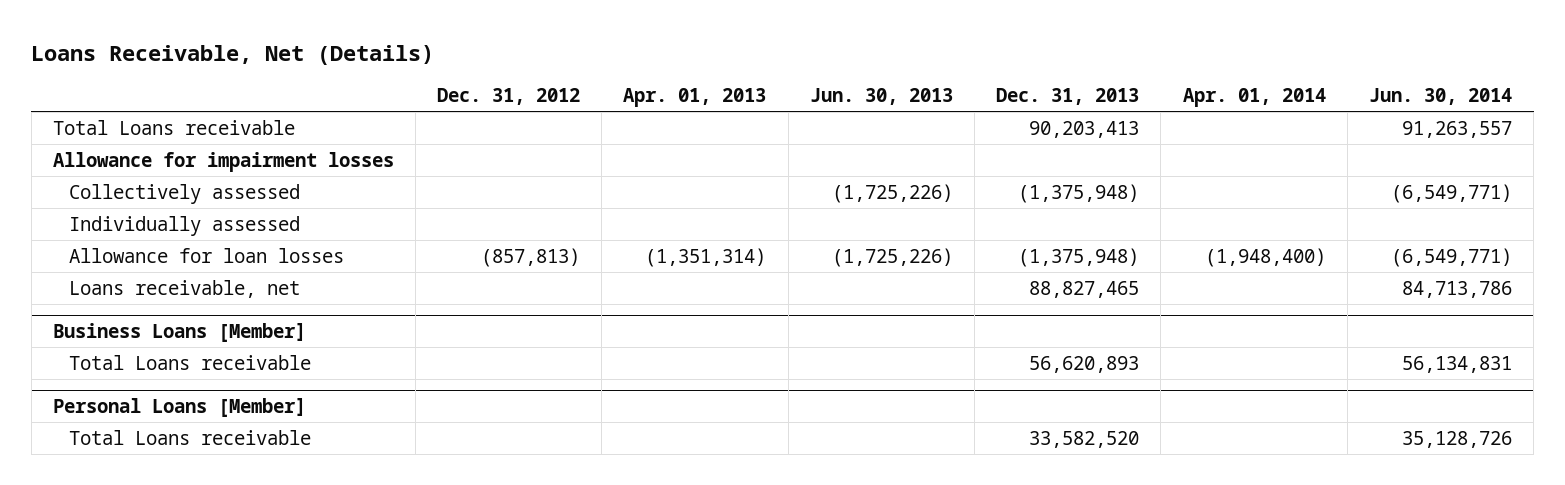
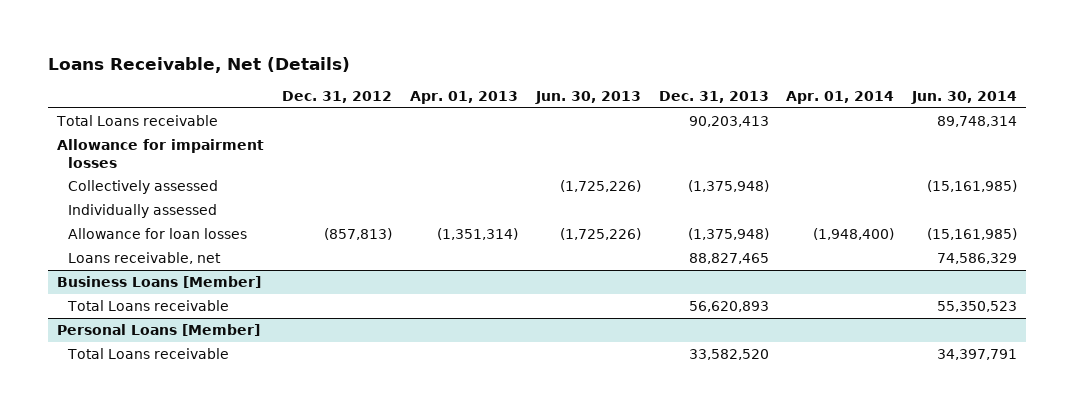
- Total Loans receivable | | | | 90,203,413 | | 91,263,557
+ Total Loans receivable | | | | 90,203,413 | | 89,748,314
- Collectively assessed | | | (1,725,226) | (1,375,948) | | (6,549,771)
+ Collectively assessed | | | (1,725,226) | (1,375,948) | | (15,161,985)
- Allowance for loan losses | (857,813) | (1,351,314) | (1,725,226) | (1,375,948) | (1,948,400) | (6,549,771)
- Loans receivable, net | | | | 88,827,465 | | 84,713,786
+ Allowance for loan losses | (857,813) | (1,351,314) | (1,725,226) | (1,375,948) | (1,948,400) | (15,161,985)
+ Loans receivable, net | | | | 88,827,465 | | 74,586,329
@ Business Loans [Member]
- Total Loans receivable | | | | 56,620,893 | | 56,134,831
+ Total Loans receivable | | | | 56,620,893 | | 55,350,523
@ Personal Loans [Member]
- Total Loans receivable | | | | 33,582,520 | | 35,128,726
+ Total Loans receivable | | | | 33,582,520 | | 34,397,791

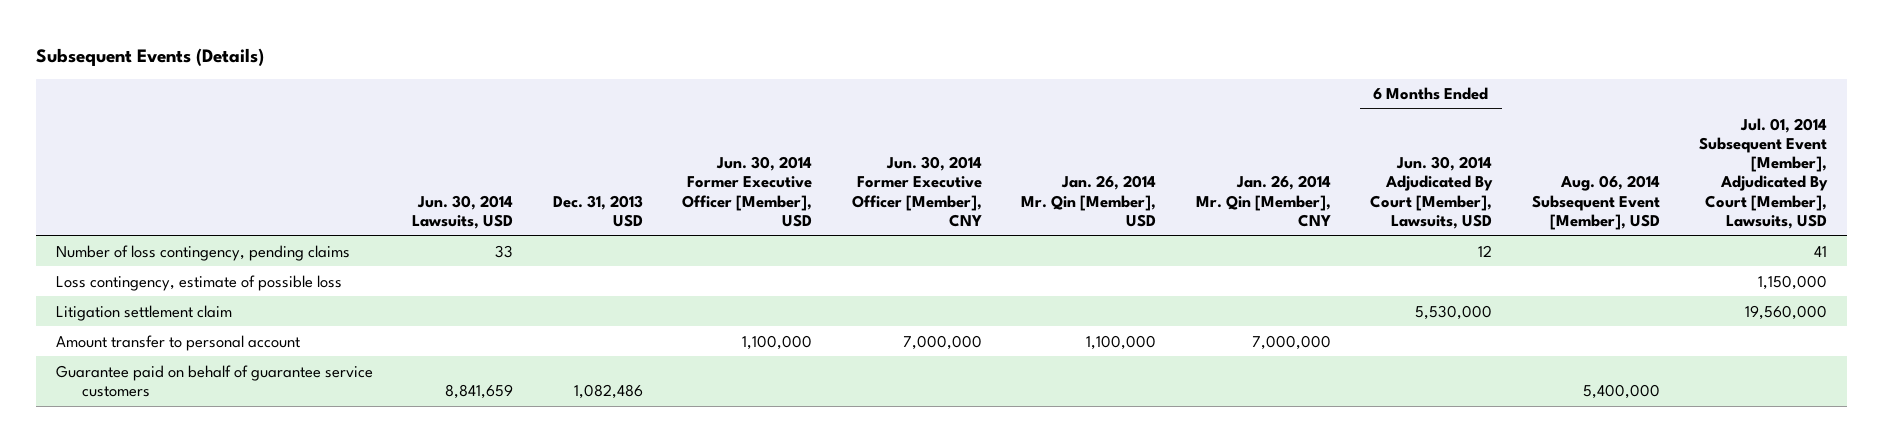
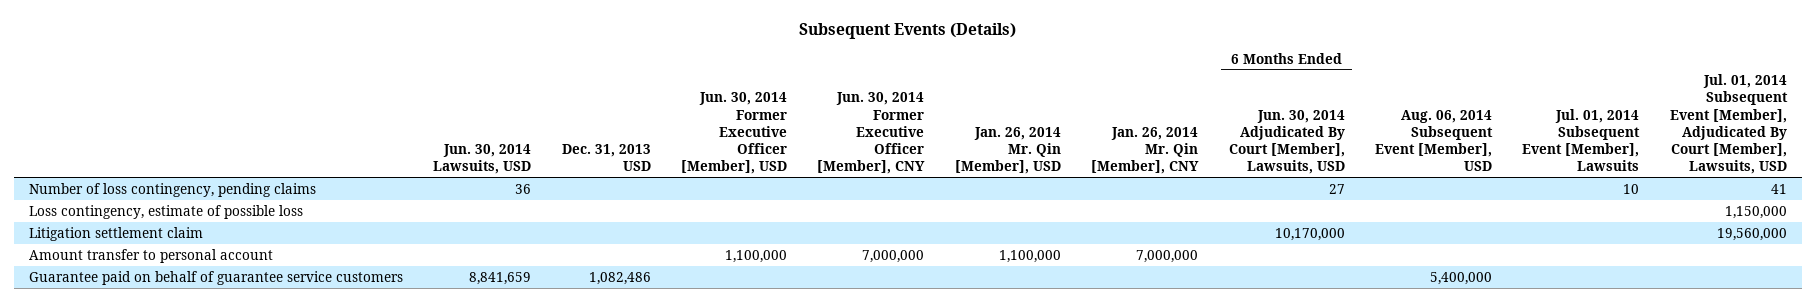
- | Jun. 30, 2014 Lawsuits, USD | Dec. 31, 2013 USD | Jun. 30, 2014 Former Executive Officer [Member], USD | Jun. 30, 2014 Former Executive Officer [Member], CNY | Jan. 26, 2014 Mr. Qin [Member], USD | Jan. 26, 2014 Mr. Qin [Member], CNY | 6 Months Ended Jun. 30, 2014 Adjudicated By Court [Member], Lawsuits, USD | Aug. 06, 2014 Subsequent Event [Member], USD | Jul. 01, 2014 Subsequent Event [Member], Adjudicated By Court [Member], Lawsuits, USD
+ | Jun. 30, 2014 Lawsuits, USD | Dec. 31, 2013 USD | Jun. 30, 2014 Former Executive Officer [Member], USD | Jun. 30, 2014 Former Executive Officer [Member], CNY | Jan. 26, 2014 Mr. Qin [Member], USD | Jan. 26, 2014 Mr. Qin [Member], CNY | 6 Months Ended Jun. 30, 2014 Adjudicated By Court [Member], Lawsuits, USD | Aug. 06, 2014 Subsequent Event [Member], USD | Jul. 01, 2014 Subsequent Event [Member], Lawsuits | Jul. 01, 2014 Subsequent Event [Member], Adjudicated By Court [Member], Lawsuits, USD
- Number of loss contingency, pending claims | 33 | | | | | | 12 | | 41
+ Number of loss contingency, pending claims | 36 | | | | | | 27 | | 10 | 41
- Litigation settlement claim | | | | | | | 5,530,000 | | 19,560,000
+ Litigation settlement claim | | | | | | | 10,170,000 | | | 19,560,000

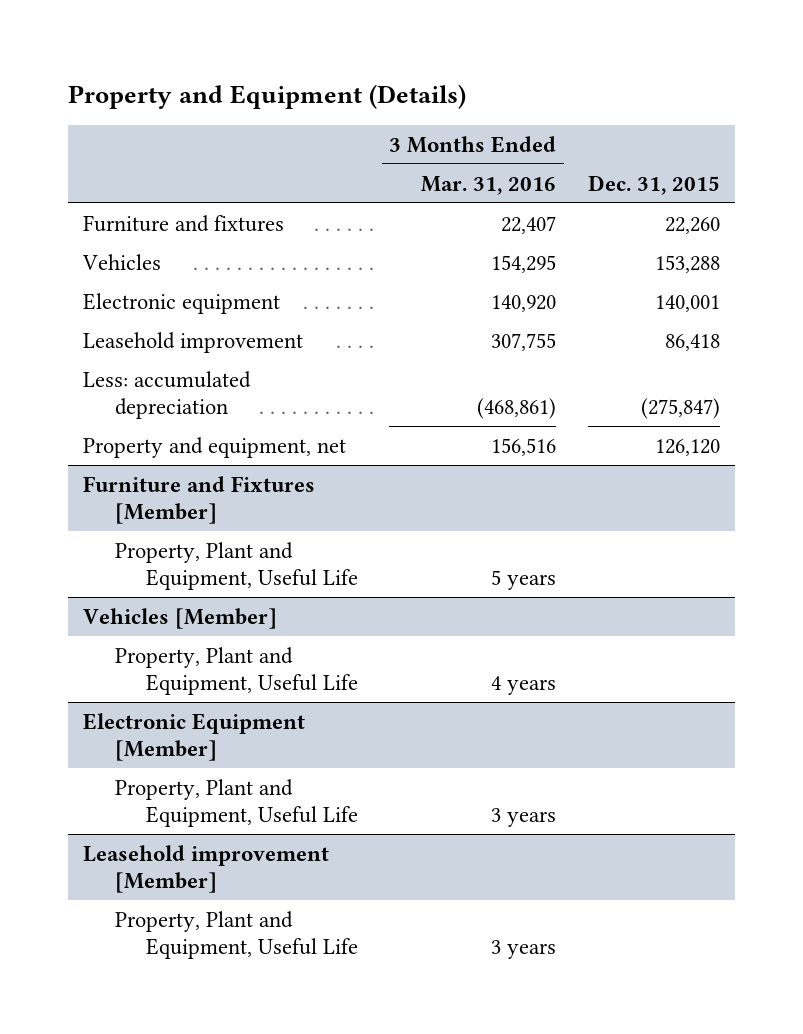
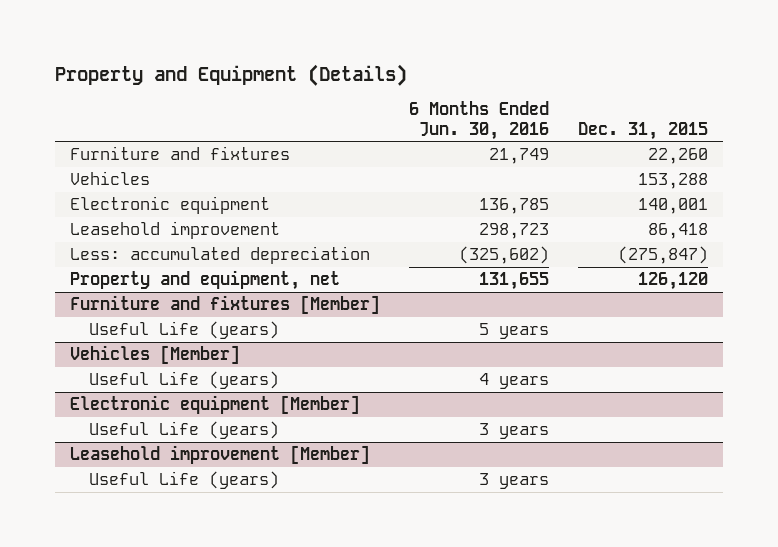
- | 3 Months Ended Mar. 31, 2016 | Dec. 31, 2015
+ | 6 Months Ended Jun. 30, 2016 | Dec. 31, 2015
- Furniture and Fixtures [Member]
- Property, Plant and Equipment, Useful Life | 5 years |
+ Furniture and fixtures [Member]
+ Useful Life (years) | 5 years |
@ Vehicles [Member]
- Property, Plant and Equipment, Useful Life | 4 years |
- Electronic Equipment [Member]
- Property, Plant and Equipment, Useful Life | 3 years |
@ Vehicles [Member]
+ Useful Life (years) | 4 years |
+ Electronic equipment [Member]
+ Useful Life (years) | 3 years |
@ Leasehold improvement [Member]
- Property, Plant and Equipment, Useful Life | 3 years |
+ Useful Life (years) | 3 years |

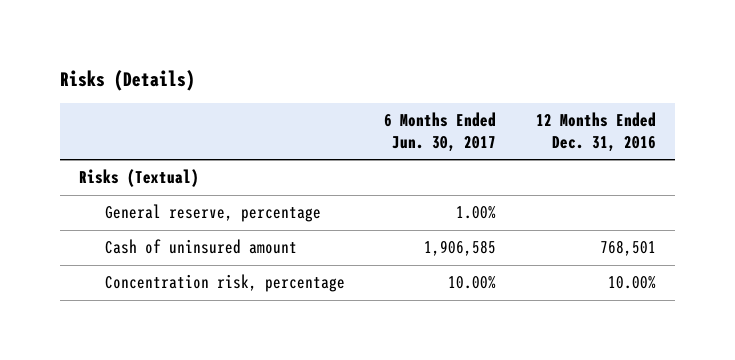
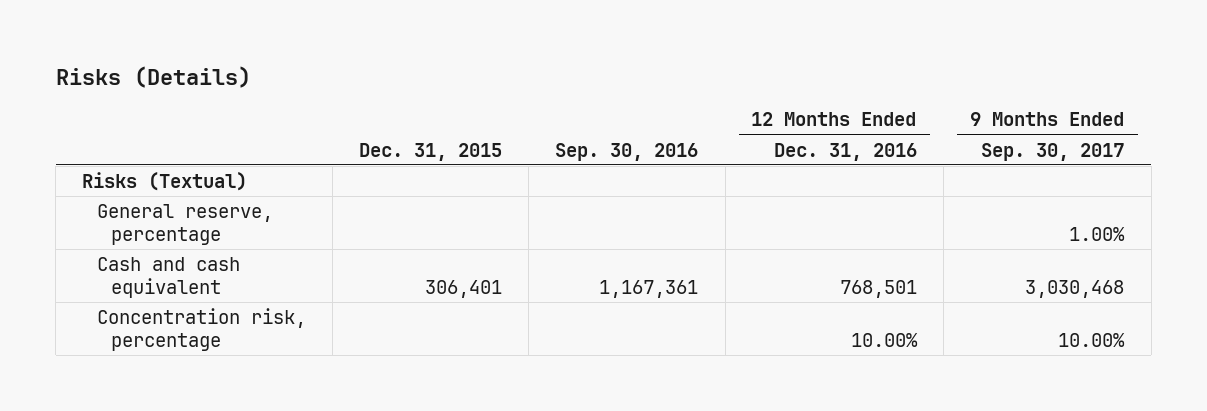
- | 6 Months Ended Jun. 30, 2017 | 12 Months Ended Dec. 31, 2016
+ | Dec. 31, 2015 | Sep. 30, 2016 | 12 Months Ended Dec. 31, 2016 | 9 Months Ended Sep. 30, 2017
- Cash of uninsured amount | 1,906,585 | 768,501
+ Cash and cash equivalent | 306,401 | 1,167,361 | 768,501 | 3,030,468

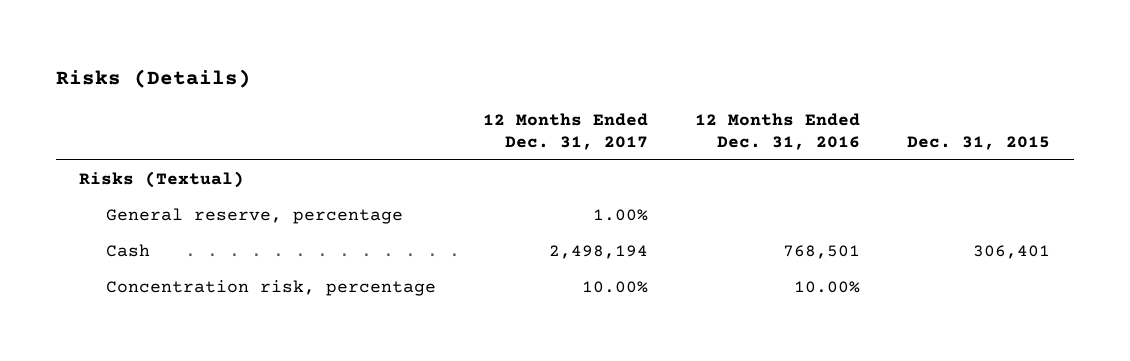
- | Dec. 31, 2015 | Sep. 30, 2016 | 12 Months Ended Dec. 31, 2016 | 9 Months Ended Sep. 30, 2017
+ | 12 Months Ended Dec. 31, 2017 | 12 Months Ended Dec. 31, 2016 | Dec. 31, 2015
- Cash and cash equivalent | 306,401 | 1,167,361 | 768,501 | 3,030,468
+ Cash | 2,498,194 | 768,501 | 306,401

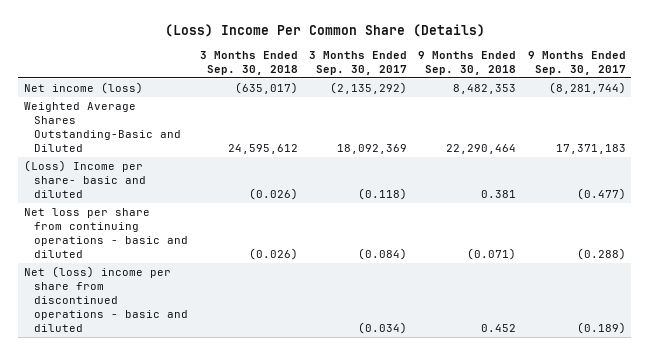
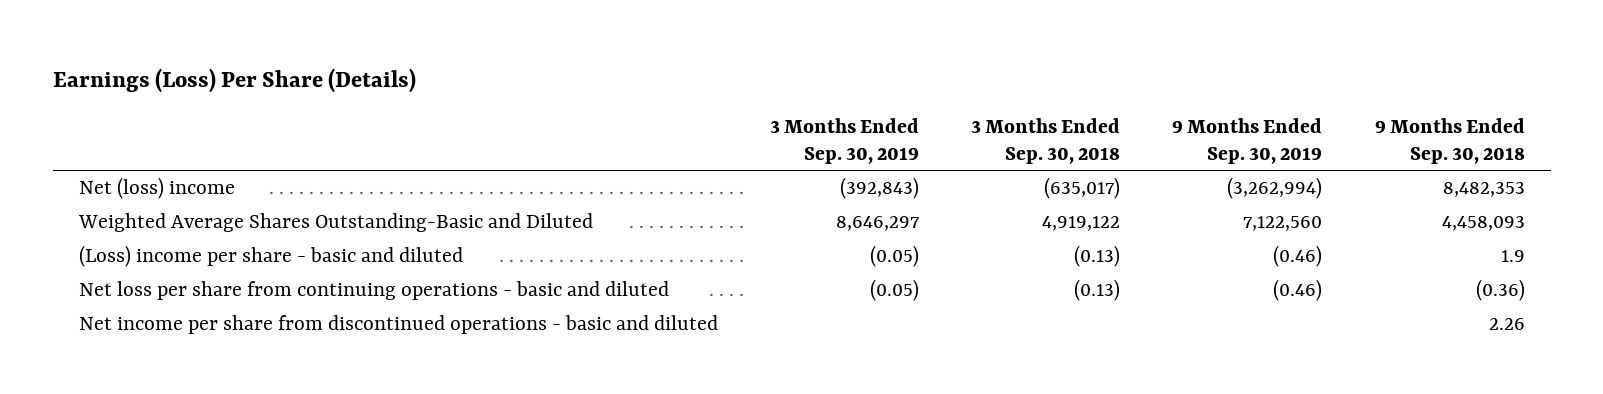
- (Loss) Income Per Common Share (Details)
+ Earnings (Loss) Per Share (Details)
- | 3 Months Ended Sep. 30, 2018 | 3 Months Ended Sep. 30, 2017 | 9 Months Ended Sep. 30, 2018 | 9 Months Ended Sep. 30, 2017
+ | 3 Months Ended Sep. 30, 2019 | 3 Months Ended Sep. 30, 2018 | 9 Months Ended Sep. 30, 2019 | 9 Months Ended Sep. 30, 2018
- Net income (loss) | (635,017) | (2,135,292) | 8,482,353 | (8,281,744)
- Weighted Average Shares Outstanding-Basic and Diluted | 24,595,612 | 18,092,369 | 22,290,464 | 17,371,183
- (Loss) Income per share- basic and diluted | (0.026) | (0.118) | 0.381 | (0.477)
- Net loss per share from continuing operations - basic and diluted | (0.026) | (0.084) | (0.071) | (0.288)
- Net (loss) income per share from discontinued operations - basic and diluted | | (0.034) | 0.452 | (0.189)
+ Net (loss) income | (392,843) | (635,017) | (3,262,994) | 8,482,353
+ Weighted Average Shares Outstanding-Basic and Diluted | 8,646,297 | 4,919,122 | 7,122,560 | 4,458,093
+ (Loss) income per share - basic and diluted | (0.05) | (0.13) | (0.46) | 1.9
+ Net loss per share from continuing operations - basic and diluted | (0.05) | (0.13) | (0.46) | (0.36)
+ Net income per share from discontinued operations - basic and diluted | | | | 2.26

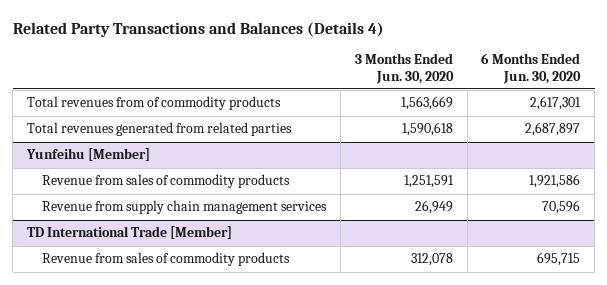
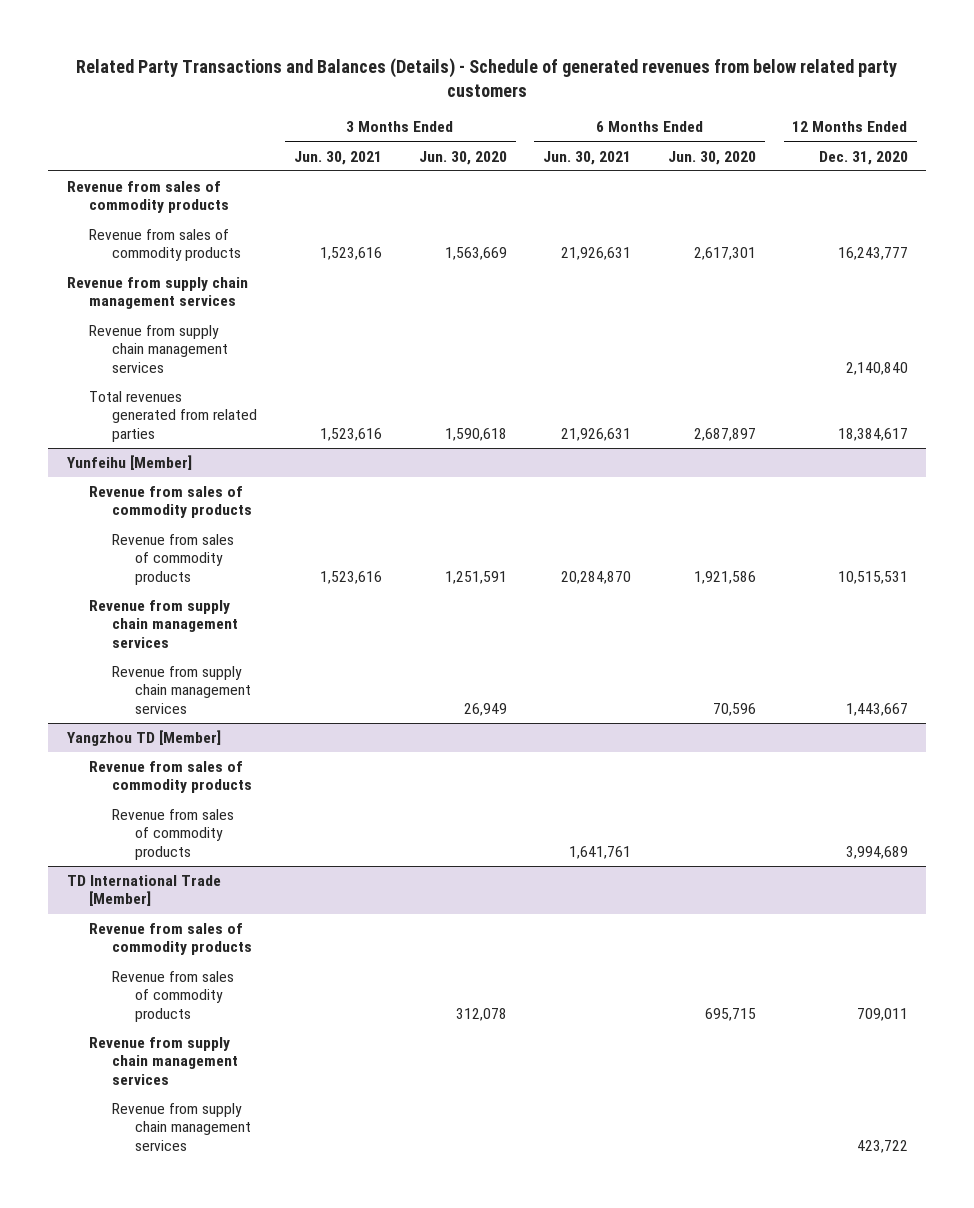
- Related Party Transactions and Balances (Details 4)
+ Related Party Transactions and Balances (Details) - Schedule of generated revenues from below related party customers
- | 3 Months Ended Jun. 30, 2020 | 6 Months Ended Jun. 30, 2020
+ | 3 Months Ended Jun. 30, 2021 | 3 Months Ended Jun. 30, 2020 | 6 Months Ended Jun. 30, 2021 | 6 Months Ended Jun. 30, 2020 | 12 Months Ended Dec. 31, 2020
- Total revenues from of commodity products | 1,563,669 | 2,617,301
+ Revenue from sales of commodity products
+ Revenue from sales of commodity products | 1,523,616 | 1,563,669 | 21,926,631 | 2,617,301 | 16,243,777
+ Revenue from supply chain management services
+ Revenue from supply chain management services | | | | | 2,140,840
@ Yunfeihu [Member]
+ Revenue from sales of commodity products
+ Revenue from supply chain management services
+ Yangzhou TD [Member]
+ Revenue from sales of commodity products
+ Revenue from sales of commodity products | | | 1,641,761 | | 3,994,689
@ TD International Trade [Member]
+ Revenue from sales of commodity products
+ Revenue from supply chain management services
+ Revenue from supply chain management services | | | | | 423,722

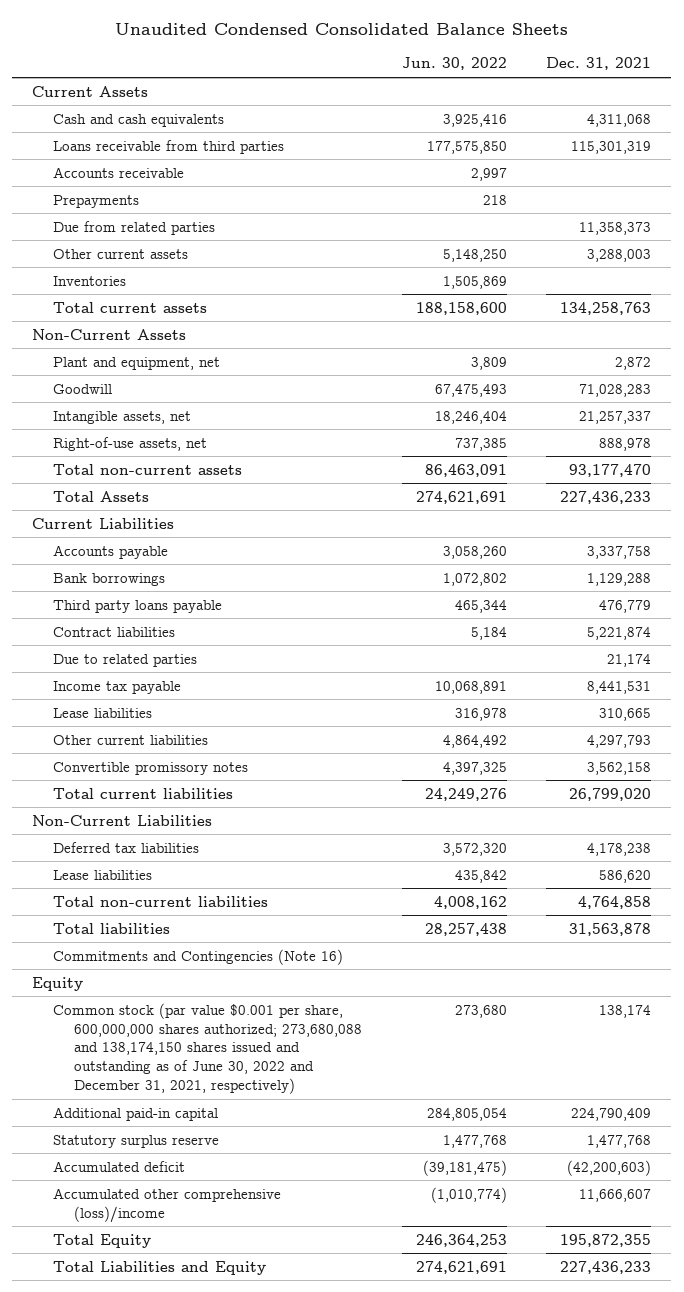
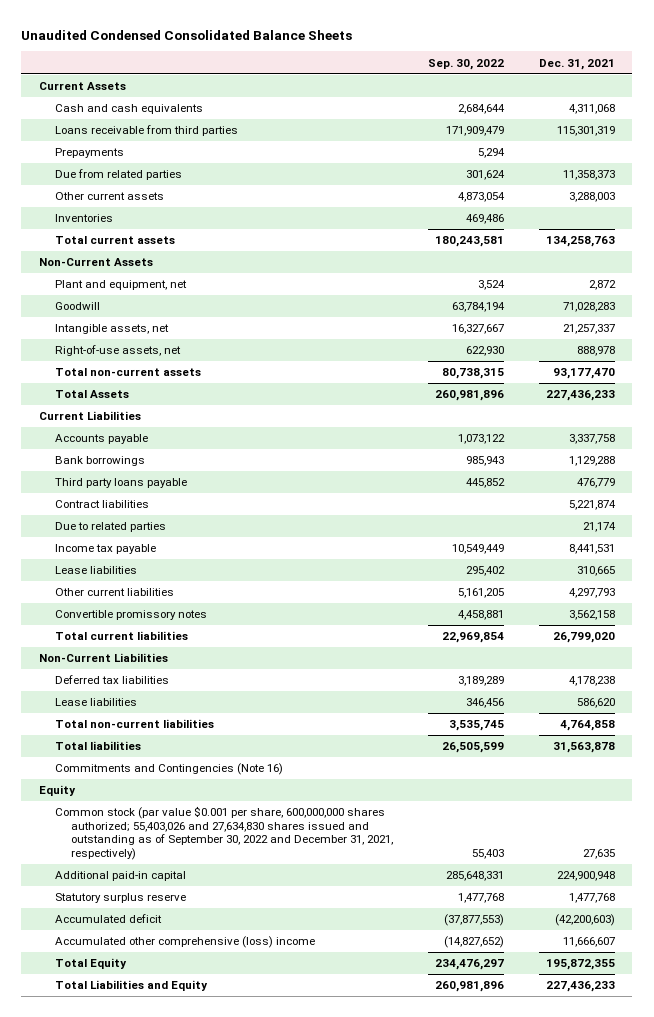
- | Jun. 30, 2022 | Dec. 31, 2021
+ | Sep. 30, 2022 | Dec. 31, 2021
- Accounts receivable | 2,997 |
- Common stock (par value $0.001 per share, 600,000,000 shares authorized; 273,680,088 and 138,174,150 shares issued and outstanding as of June 30, 2022 and December 31, 2021, respectively) | 273,680 | 138,174
- Additional paid-in capital | 284,805,054 | 224,790,409
+ Common stock (par value $0.001 per share, 600,000,000 shares authorized; 55,403,026 and 27,634,830 shares issued and outstanding as of September 30, 2022 and December 31, 2021, respectively) | 55,403 | 27,635
+ Additional paid-in capital | 285,648,331 | 224,900,948
- Accumulated other comprehensive (loss)/income | (1,010,774) | 11,666,607
+ Accumulated other comprehensive (loss) income | (14,827,652) | 11,666,607

